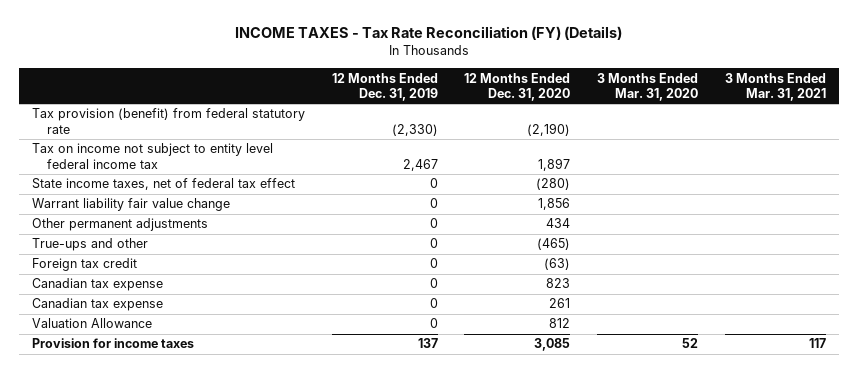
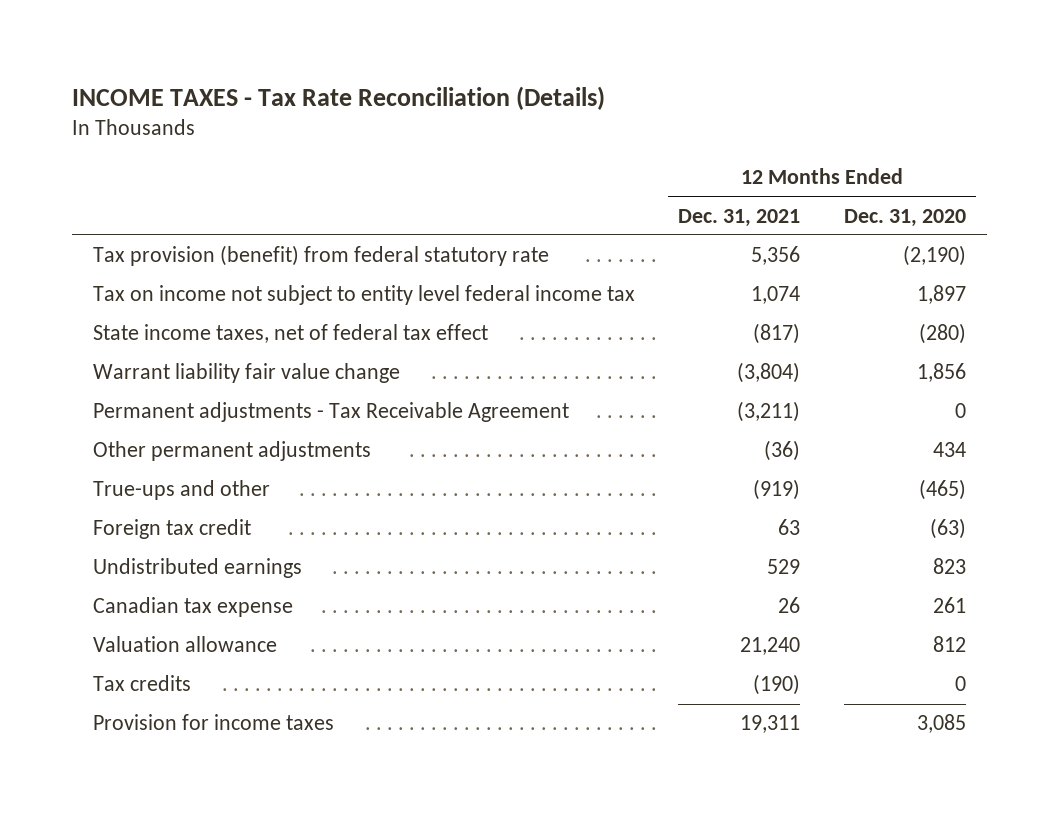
- INCOME TAXES - Tax Rate Reconciliation (FY) (Details)
+ INCOME TAXES - Tax Rate Reconciliation (Details)
- | 12 Months Ended Dec. 31, 2019 | 12 Months Ended Dec. 31, 2020 | 3 Months Ended Mar. 31, 2020 | 3 Months Ended Mar. 31, 2021
+ | 12 Months Ended Dec. 31, 2021 | 12 Months Ended Dec. 31, 2020
+ Permanent adjustments - Tax Receivable Agreement | (3,211) | 0
- Canadian tax expense | 0 | 823 | |
+ Undistributed earnings | 529 | 823
- Valuation Allowance | 0 | 812 | |
+ Valuation allowance | 21,240 | 812
+ Tax credits | (190) | 0

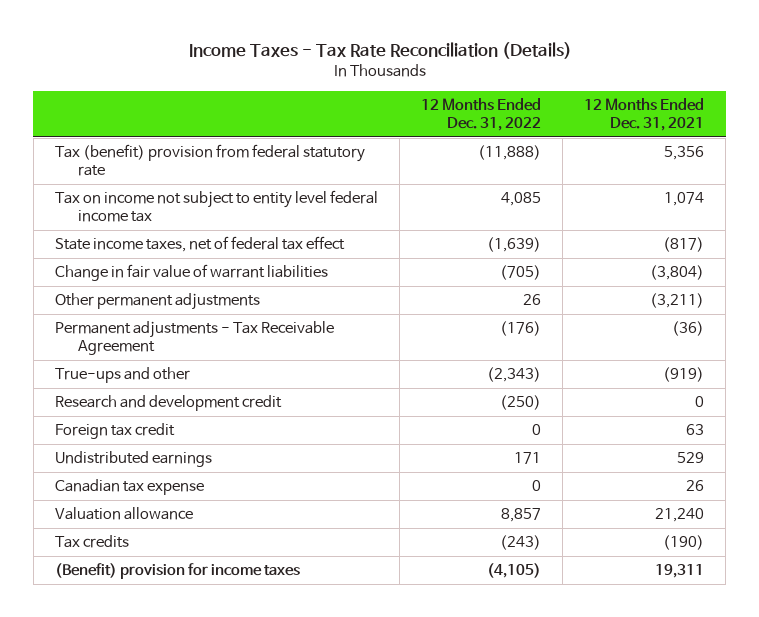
- INCOME TAXES - Tax Rate Reconciliation (Details)
+ Income Taxes - Tax Rate Reconciliation (Details)
- | 12 Months Ended Dec. 31, 2021 | 12 Months Ended Dec. 31, 2020
+ | 12 Months Ended Dec. 31, 2022 | 12 Months Ended Dec. 31, 2021
- Tax provision (benefit) from federal statutory rate | 5,356 | (2,190)
+ Tax (benefit) provision from federal statutory rate | (11,888) | 5,356
- Warrant liability fair value change | (3,804) | 1,856
- Permanent adjustments - Tax Receivable Agreement | (3,211) | 0
- Other permanent adjustments | (36) | 434
+ Change in fair value of warrant liabilities | (705) | (3,804)
+ Other permanent adjustments | 26 | (3,211)
+ Permanent adjustments - Tax Receivable Agreement | (176) | (36)
+ Research and development credit | (250) | 0
- Provision for income taxes | 19,311 | 3,085
+ (Benefit) provision for income taxes | (4,105) | 19,311

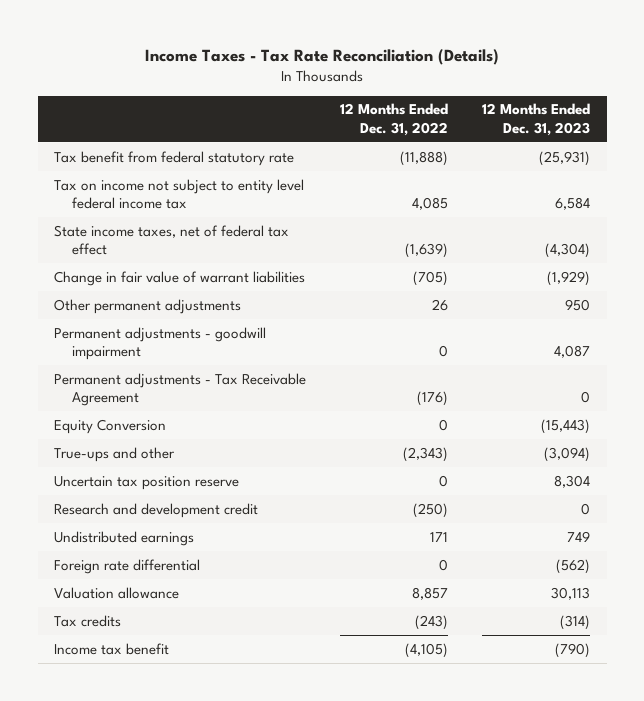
- | 12 Months Ended Dec. 31, 2022 | 12 Months Ended Dec. 31, 2021
+ | 12 Months Ended Dec. 31, 2022 | 12 Months Ended Dec. 31, 2023
- Tax (benefit) provision from federal statutory rate | (11,888) | 5,356
+ Tax benefit from federal statutory rate | (11,888) | (25,931)
+ Permanent adjustments - goodwill impairment | 0 | 4,087
+ Equity Conversion | 0 | (15,443)
+ Uncertain tax position reserve | 0 | 8,304
- Foreign tax credit | 0 | 63
- Canadian tax expense | 0 | 26
+ Foreign rate differential | 0 | (562)
- (Benefit) provision for income taxes | (4,105) | 19,311
+ Income tax benefit | (4,105) | (790)

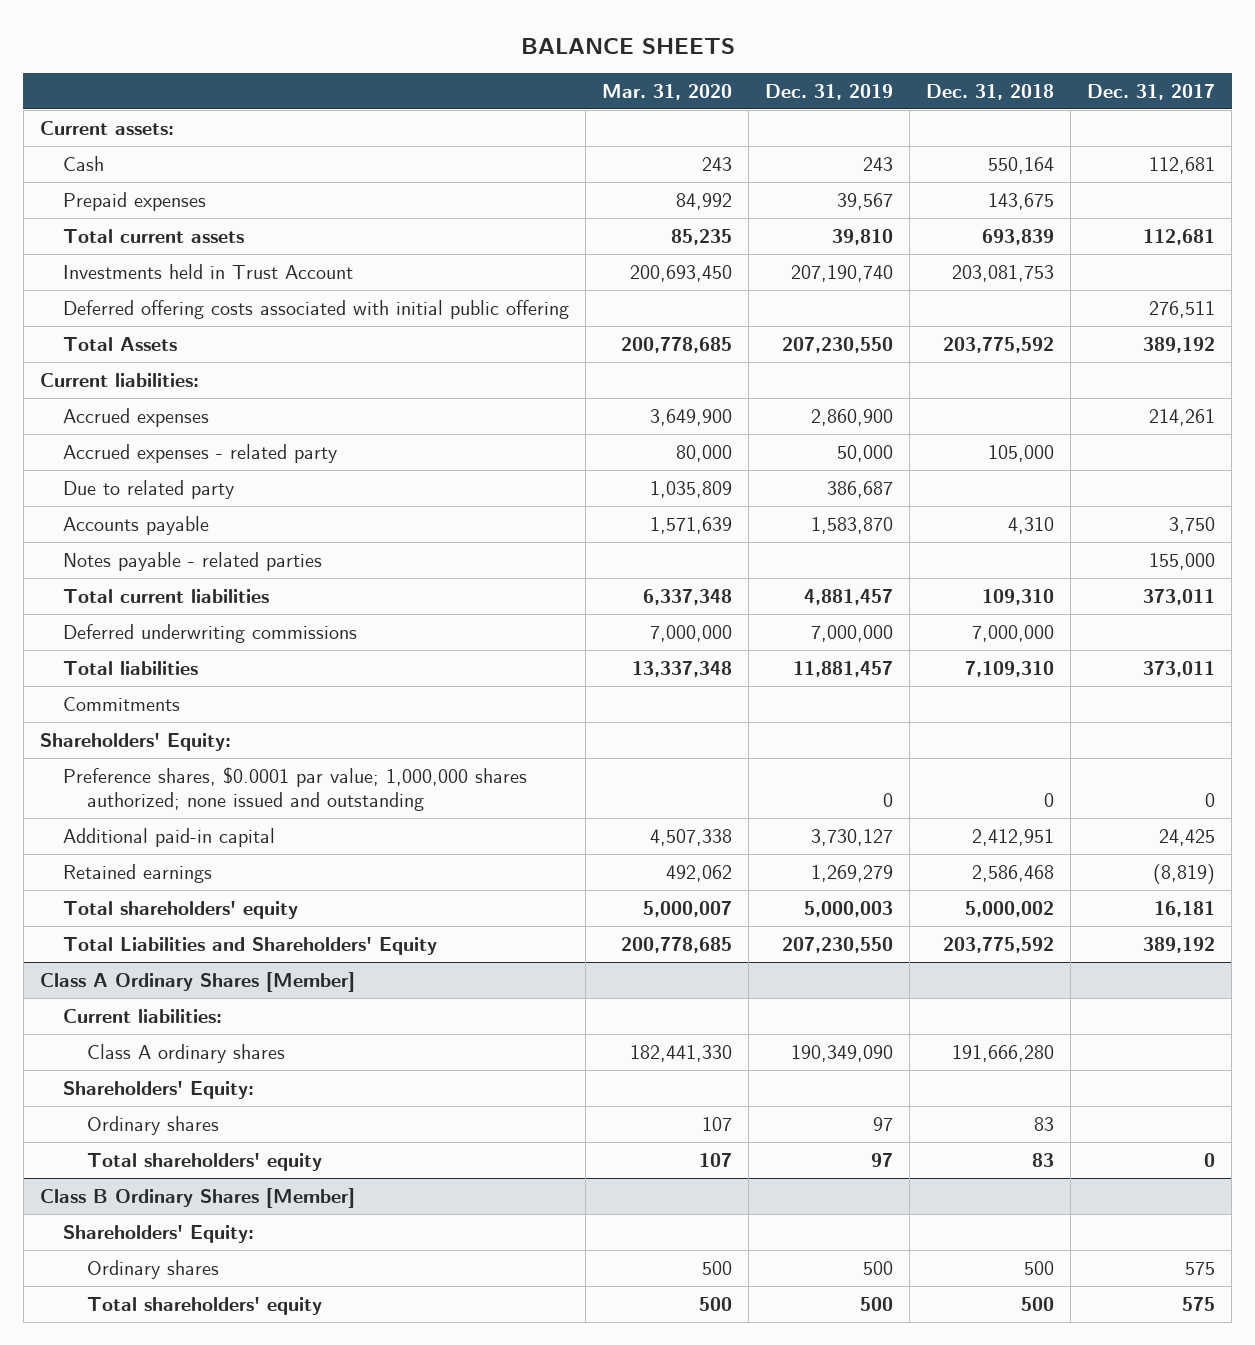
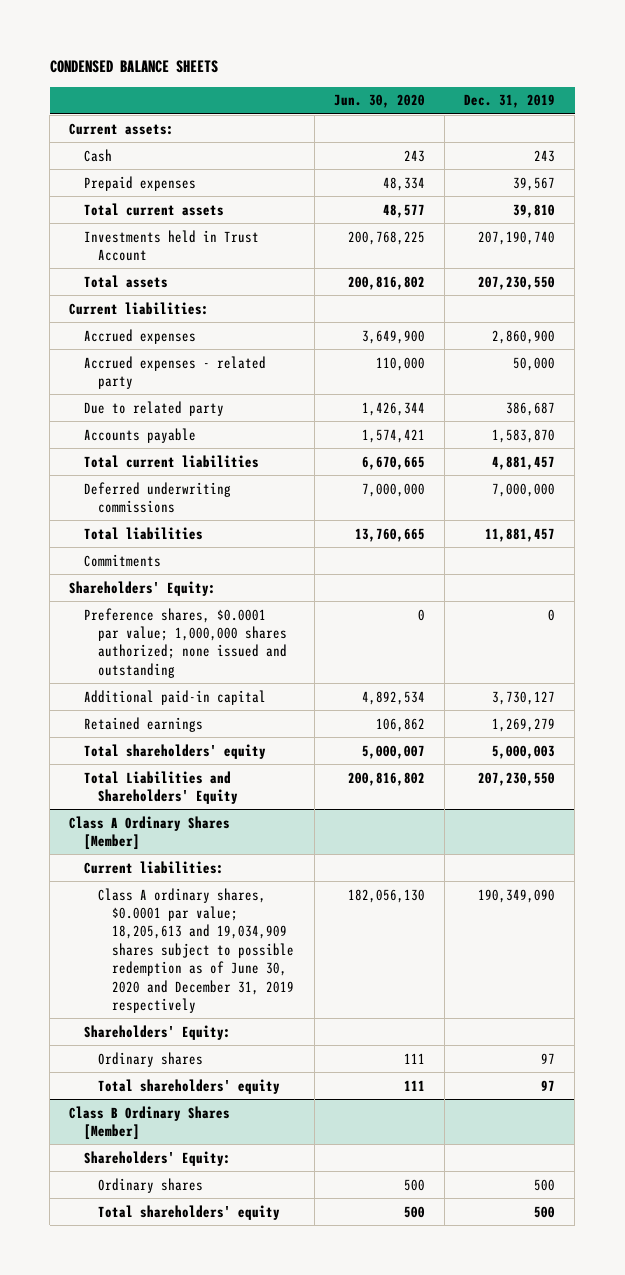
- BALANCE SHEETS
+ CONDENSED BALANCE SHEETS
- | Mar. 31, 2020 | Dec. 31, 2019 | Dec. 31, 2018 | Dec. 31, 2017
+ | Jun. 30, 2020 | Dec. 31, 2019
- Deferred offering costs associated with initial public offering | | | | 276,511
- Total Assets | 200,778,685 | 207,230,550 | 203,775,592 | 389,192
+ Total assets | 200,816,802 | 207,230,550
- Notes payable - related parties | | | | 155,000
@ Class A Ordinary Shares [Member]
- Class A ordinary shares | 182,441,330 | 190,349,090 | 191,666,280 |
+ Class A ordinary shares, $0.0001 par value; 18,205,613 and 19,034,909 shares subject to possible redemption as of June 30, 2020 and December 31, 2019 respectively | 182,056,130 | 190,349,090

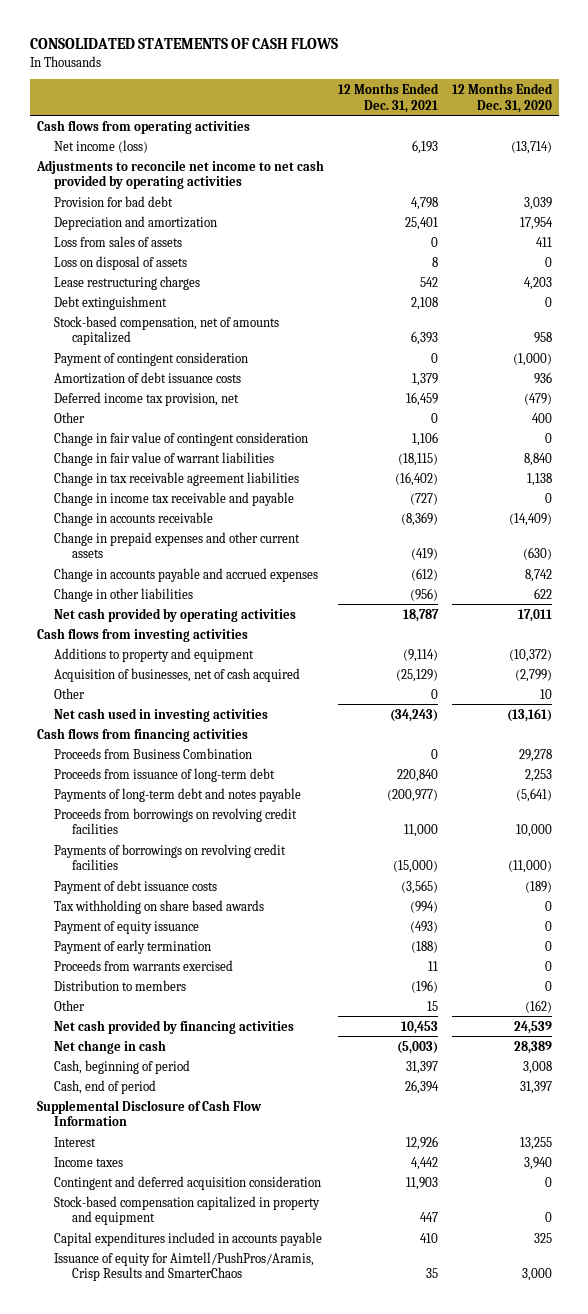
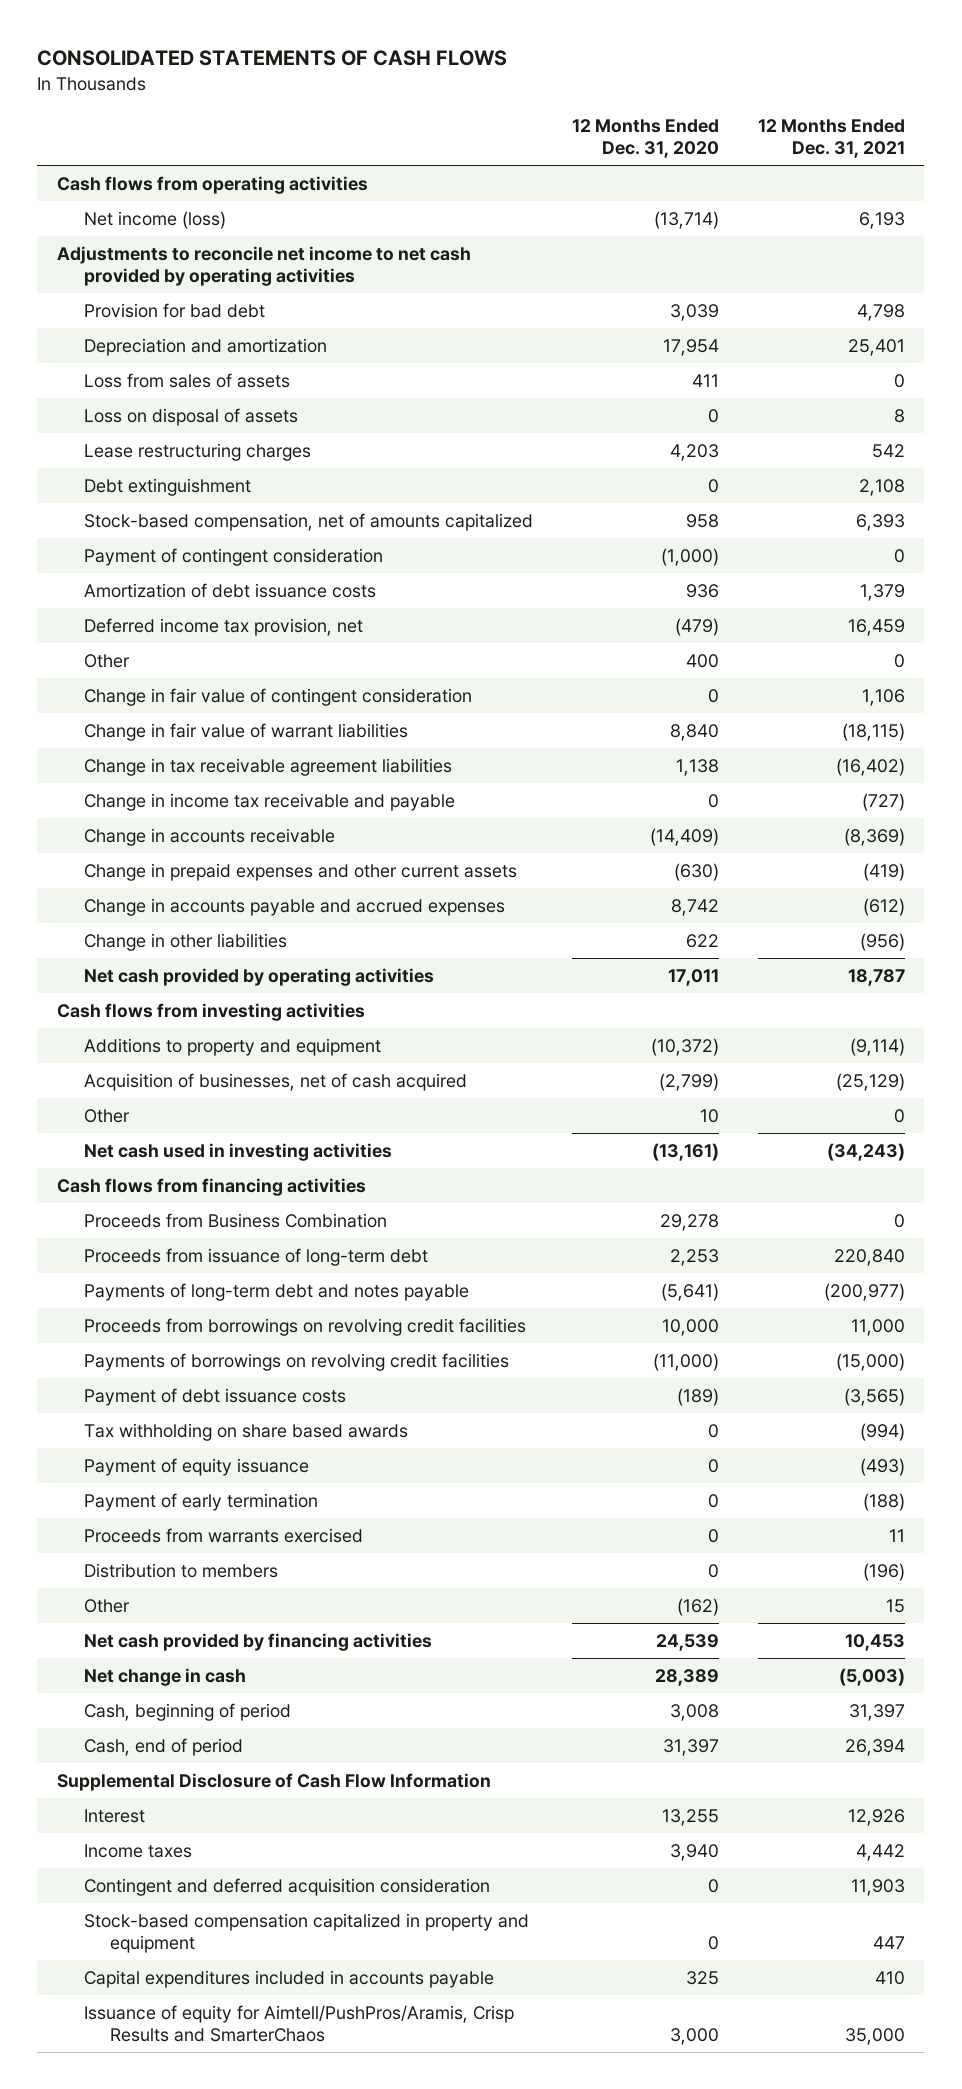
- | 12 Months Ended Dec. 31, 2021 | 12 Months Ended Dec. 31, 2020
+ | 12 Months Ended Dec. 31, 2020 | 12 Months Ended Dec. 31, 2021
- Issuance of equity for Aimtell/PushPros/Aramis, Crisp Results and SmarterChaos | 35 | 3,000
+ Issuance of equity for Aimtell/PushPros/Aramis, Crisp Results and SmarterChaos | 3,000 | 35,000

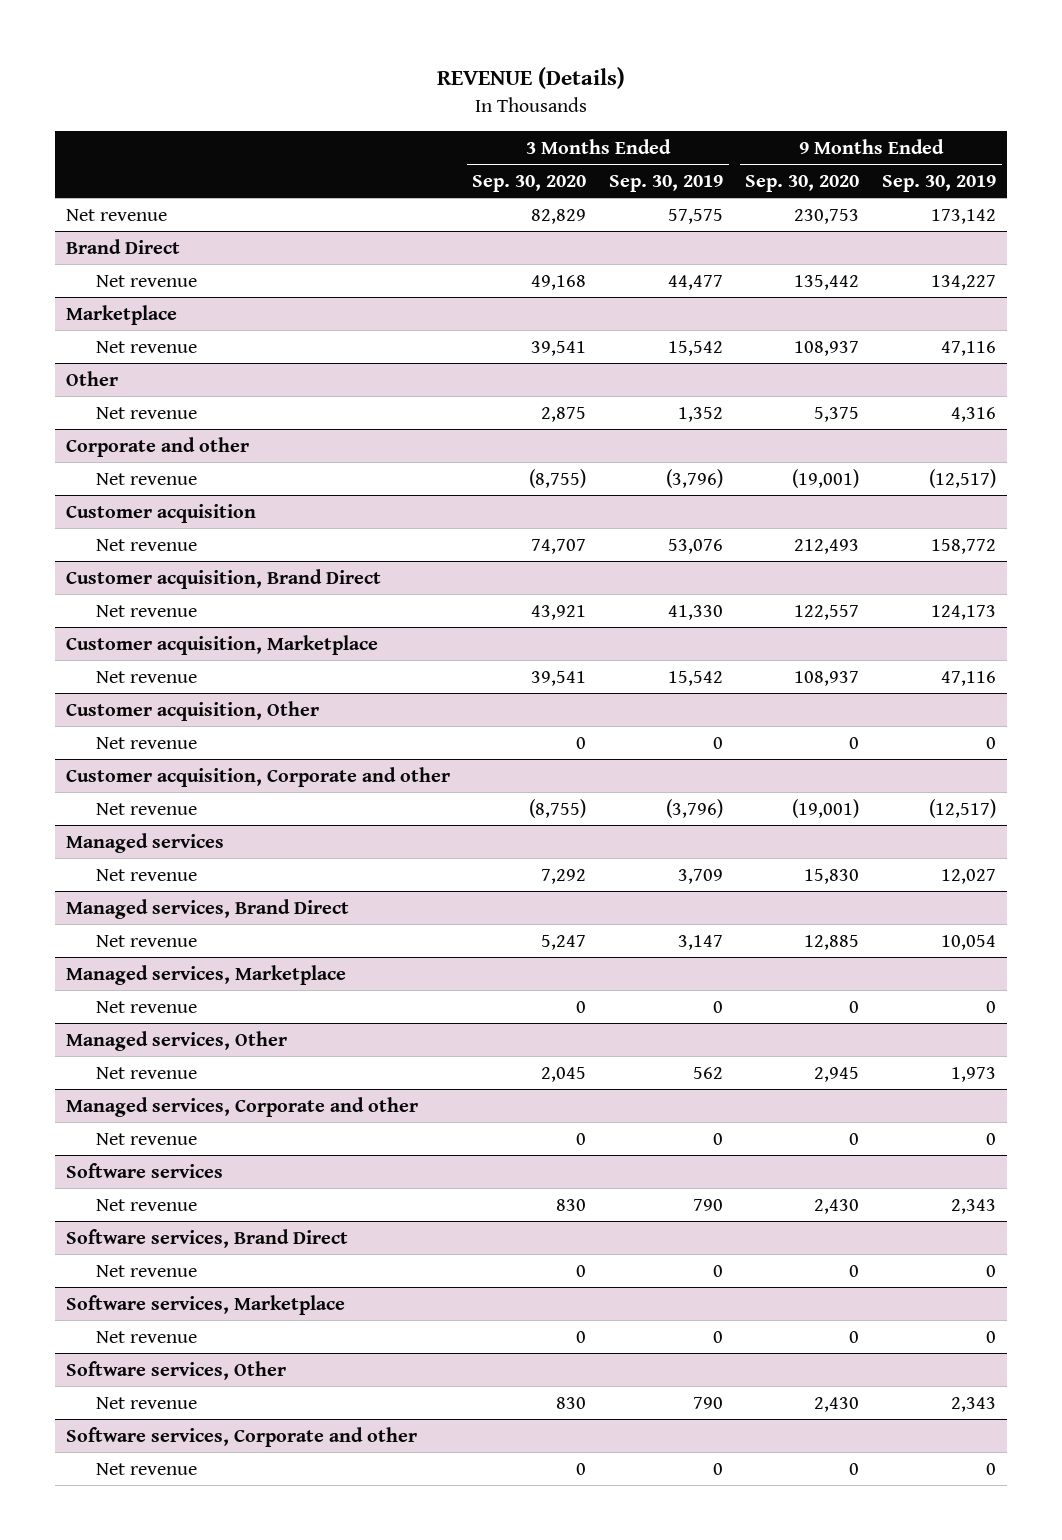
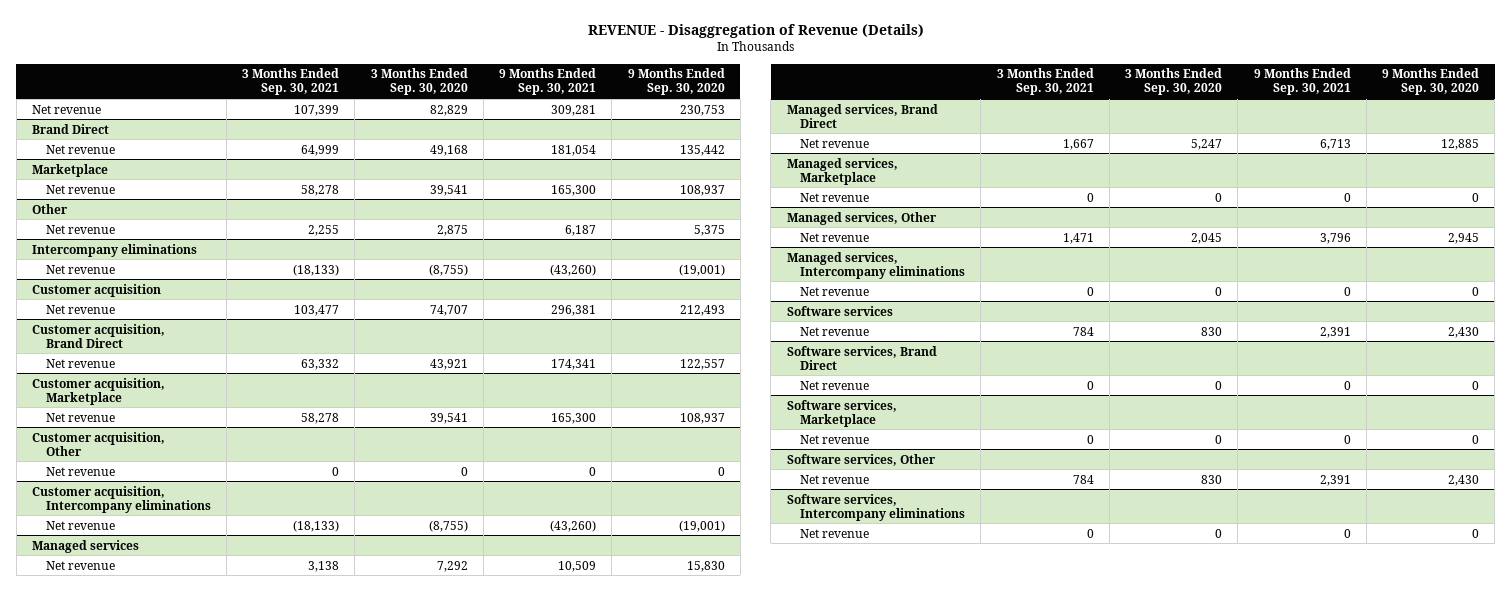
- REVENUE (Details)
+ REVENUE - Disaggregation of Revenue (Details)
- | 3 Months Ended Sep. 30, 2020 | 3 Months Ended Sep. 30, 2019 | 9 Months Ended Sep. 30, 2020 | 9 Months Ended Sep. 30, 2019
+ | 3 Months Ended Sep. 30, 2021 | 3 Months Ended Sep. 30, 2020 | 9 Months Ended Sep. 30, 2021 | 9 Months Ended Sep. 30, 2020
- Corporate and other
+ Intercompany eliminations
- Customer acquisition, Corporate and other
+ Customer acquisition, Intercompany eliminations
- Managed services, Corporate and other
+ Managed services, Intercompany eliminations
- Software services, Corporate and other
+ Software services, Intercompany eliminations

